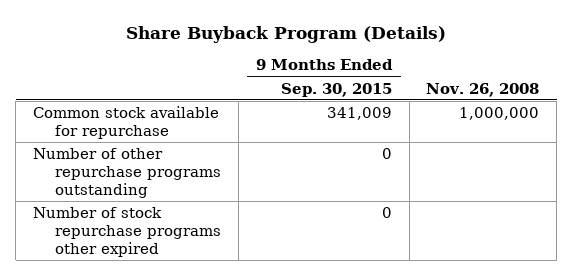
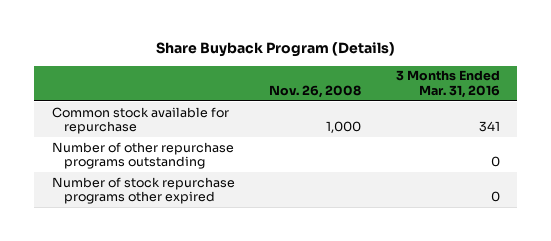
- | 9 Months Ended Sep. 30, 2015 | Nov. 26, 2008
+ | Nov. 26, 2008 | 3 Months Ended Mar. 31, 2016
- Common stock available for repurchase | 341,009 | 1,000,000
+ Common stock available for repurchase | 1,000 | 341

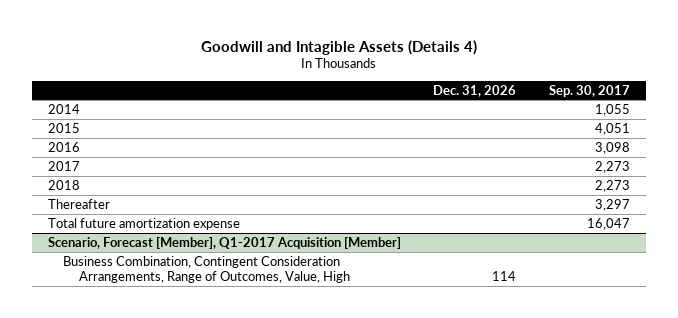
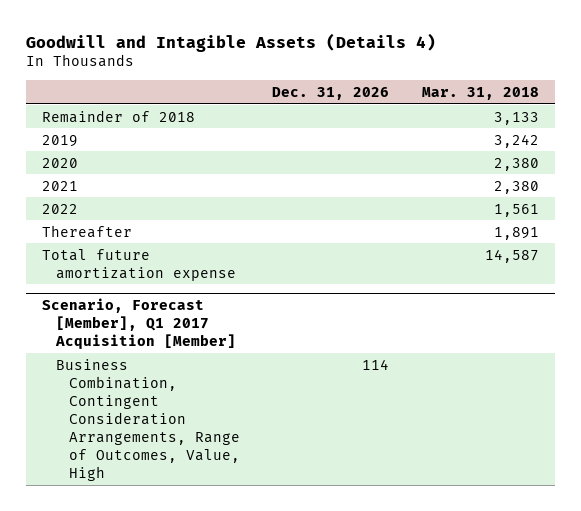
- | Dec. 31, 2026 | Sep. 30, 2017
+ | Dec. 31, 2026 | Mar. 31, 2018
- 2014 | | 1,055
- 2015 | | 4,051
- 2016 | | 3,098
- 2017 | | 2,273
- 2018 | | 2,273
+ Remainder of 2018 | | 3,133
+ 2019 | | 3,242
+ 2020 | | 2,380
+ 2021 | | 2,380
+ 2022 | | 1,561
- Scenario, Forecast [Member], Q1-2017 Acquisition [Member]
+ Scenario, Forecast [Member], Q1 2017 Acquisition [Member]

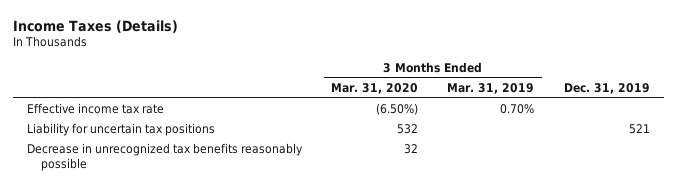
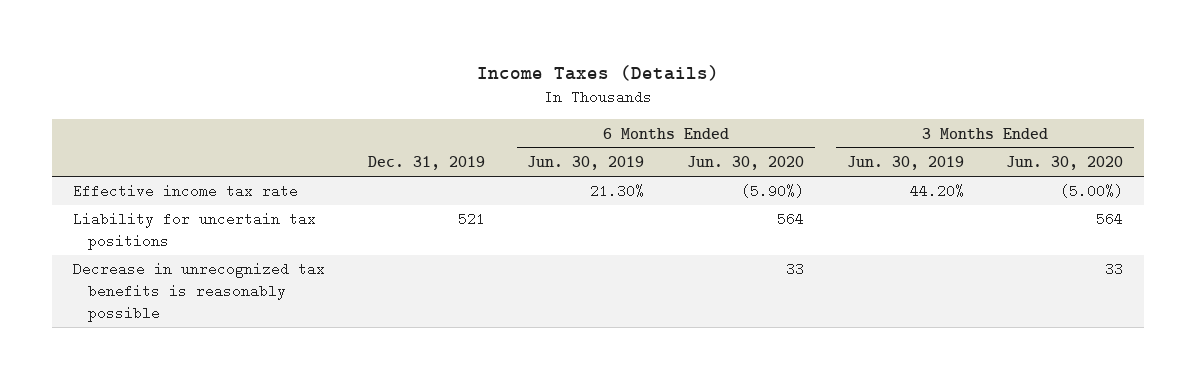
- | 3 Months Ended Mar. 31, 2020 | 3 Months Ended Mar. 31, 2019 | Dec. 31, 2019
+ | Dec. 31, 2019 | 6 Months Ended Jun. 30, 2019 | 6 Months Ended Jun. 30, 2020 | 3 Months Ended Jun. 30, 2019 | 3 Months Ended Jun. 30, 2020
- Decrease in unrecognized tax benefits reasonably possible | 32 | |
+ Decrease in unrecognized tax benefits is reasonably possible | | | 33 | | 33

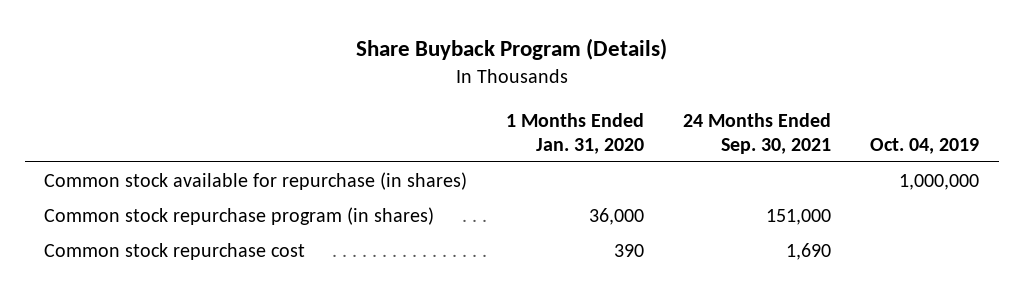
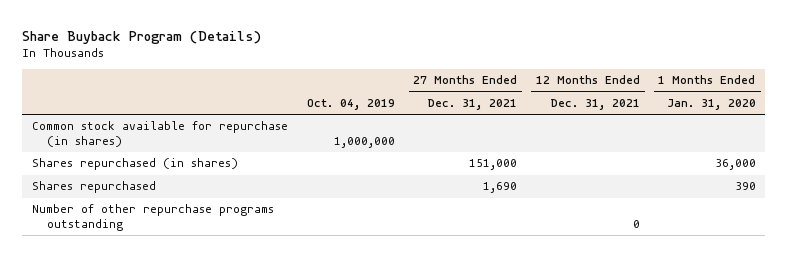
- | 1 Months Ended Jan. 31, 2020 | 24 Months Ended Sep. 30, 2021 | Oct. 04, 2019
+ | Oct. 04, 2019 | 27 Months Ended Dec. 31, 2021 | 12 Months Ended Dec. 31, 2021 | 1 Months Ended Jan. 31, 2020
- Common stock repurchase program (in shares) | 36,000 | 151,000 |
- Common stock repurchase cost | 390 | 1,690 |
+ Shares repurchased (in shares) | | 151,000 | | 36,000
+ Shares repurchased | | 1,690 | | 390
+ Number of other repurchase programs outstanding | | | 0 |

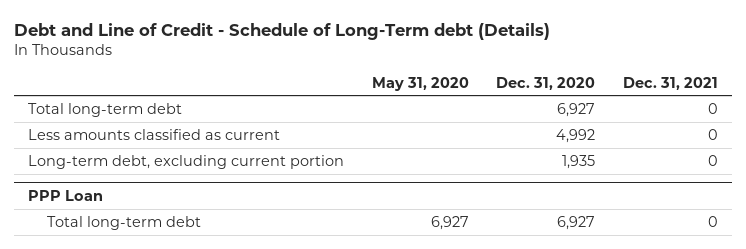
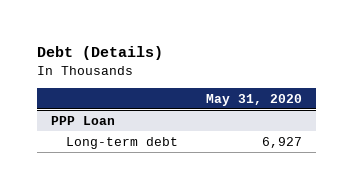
- Debt and Line of Credit - Schedule of Long-Term debt (Details)
+ Debt (Details)
- | May 31, 2020 | Dec. 31, 2020 | Dec. 31, 2021
+ | May 31, 2020
- Total long-term debt | | 6,927 | 0
- Less amounts classified as current | | 4,992 | 0
- Long-term debt, excluding current portion | | 1,935 | 0
@ PPP Loan
- Total long-term debt | 6,927 | 6,927 | 0
+ Long-term debt | 6,927

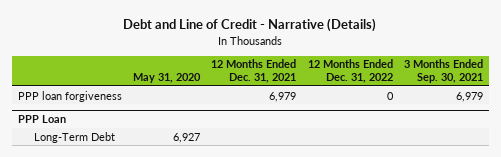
- Debt (Details)
+ Debt and Line of Credit - Narrative (Details)
- | May 31, 2020
+ | May 31, 2020 | 12 Months Ended Dec. 31, 2021 | 12 Months Ended Dec. 31, 2022 | 3 Months Ended Sep. 30, 2021
+ PPP loan forgiveness | | 6,979 | 0 | 6,979
@ PPP Loan
- Long-term debt | 6,927
+ Long-Term Debt | 6,927 | | |

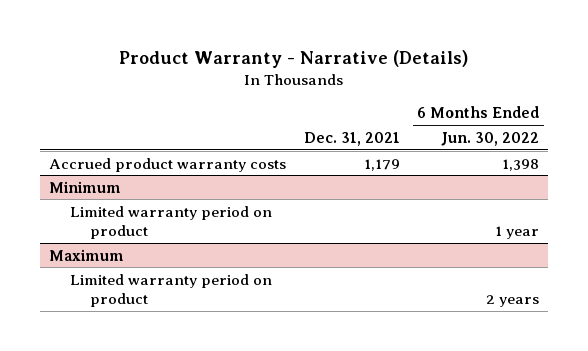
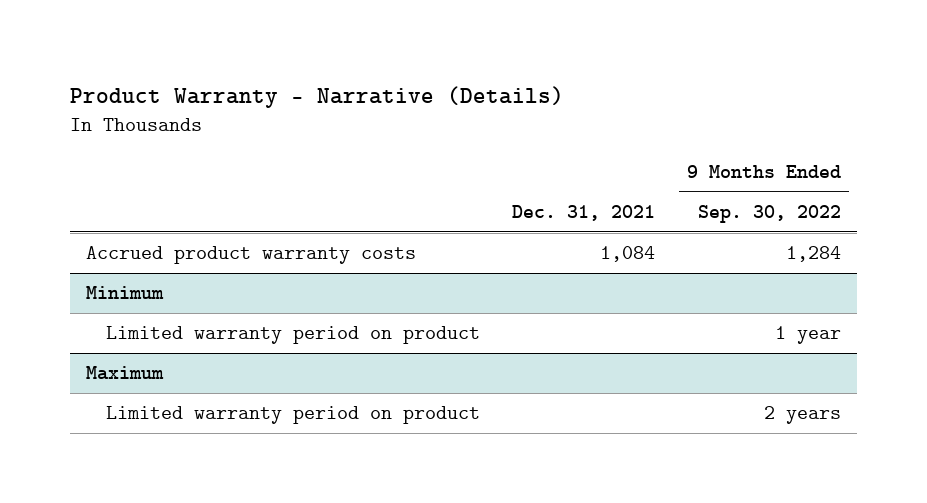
- | Dec. 31, 2021 | 6 Months Ended Jun. 30, 2022
+ | Dec. 31, 2021 | 9 Months Ended Sep. 30, 2022
- Accrued product warranty costs | 1,179 | 1,398
+ Accrued product warranty costs | 1,084 | 1,284

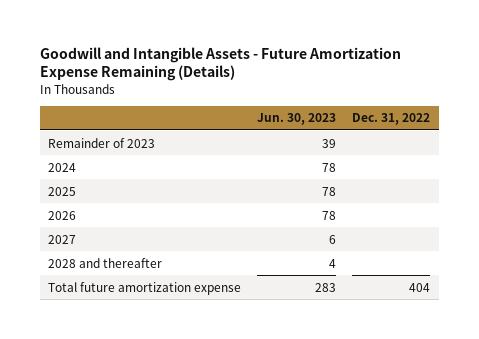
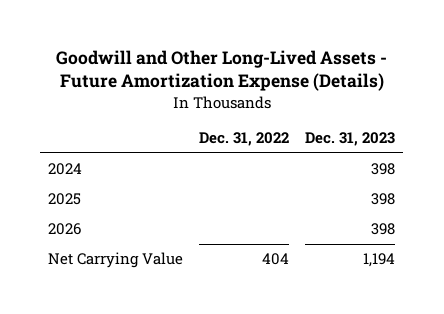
- Goodwill and Intangible Assets - Future Amortization Expense Remaining (Details)
+ Goodwill and Other Long-Lived Assets - Future Amortization Expense (Details)
- | Jun. 30, 2023 | Dec. 31, 2022
+ | Dec. 31, 2022 | Dec. 31, 2023
- Remainder of 2023 | 39 |
- 2027 | 6 |
- 2028 and thereafter | 4 |
- Total future amortization expense | 283 | 404
+ Net Carrying Value | 404 | 1,194

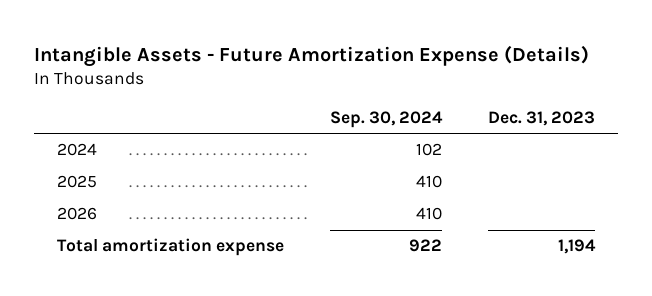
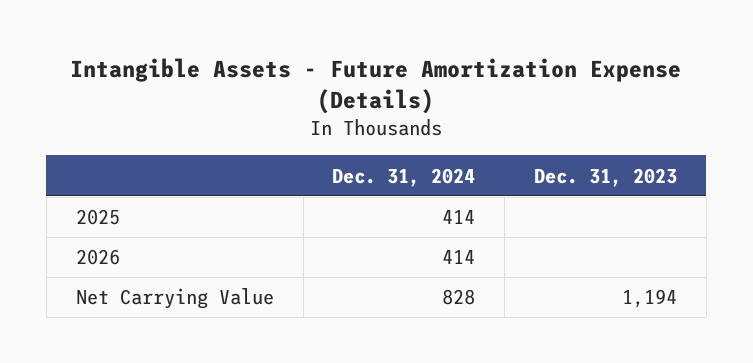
- | Sep. 30, 2024 | Dec. 31, 2023
+ | Dec. 31, 2024 | Dec. 31, 2023
- 2024 | 102 |
- Total amortization expense | 922 | 1,194
+ Net Carrying Value | 828 | 1,194

